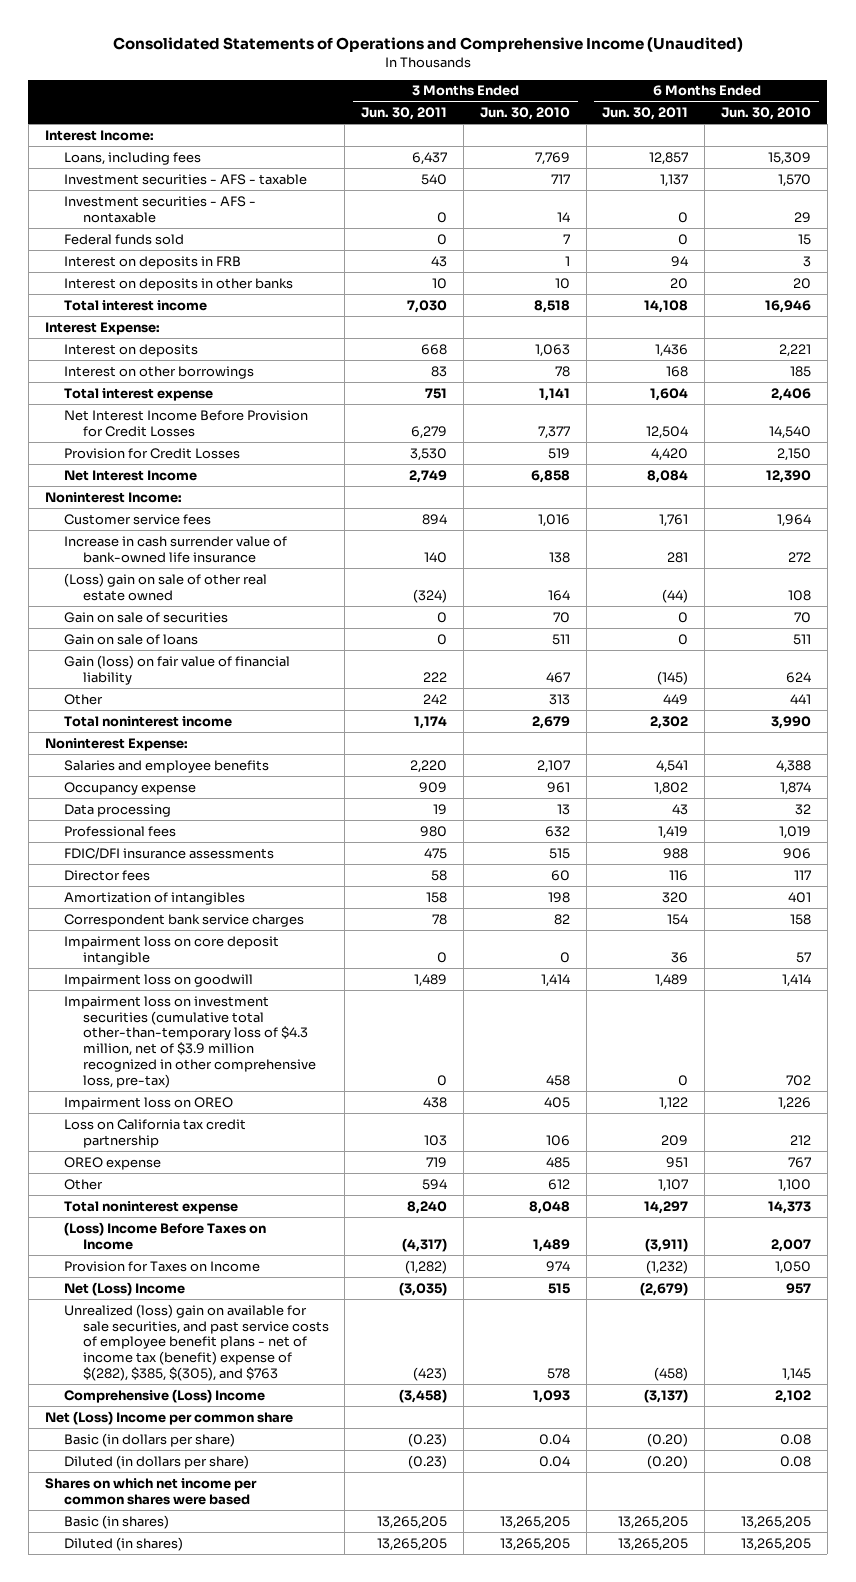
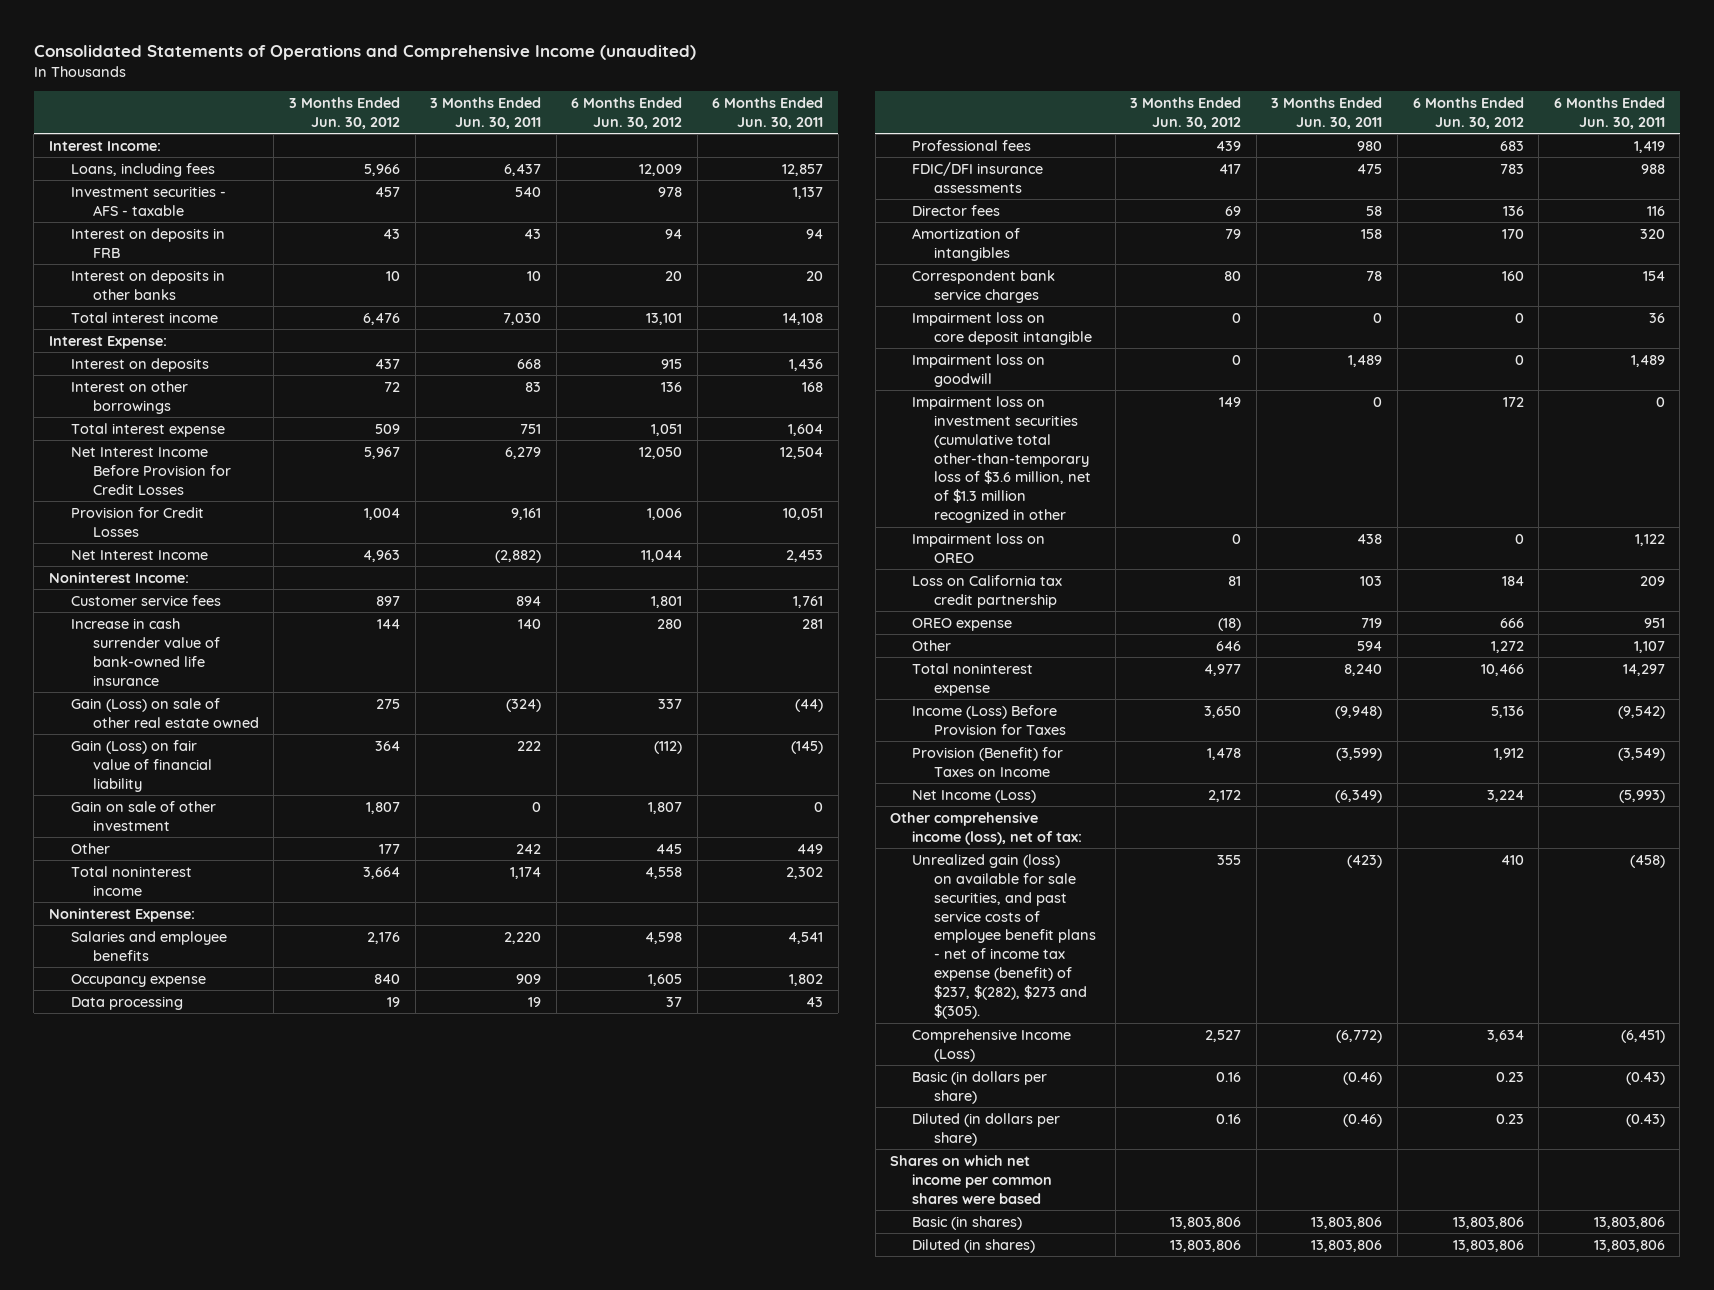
- Consolidated Statements of Operations and Comprehensive Income (Unaudited)
+ Consolidated Statements of Operations and Comprehensive Income (unaudited)
- | 3 Months Ended Jun. 30, 2011 | 3 Months Ended Jun. 30, 2010 | 6 Months Ended Jun. 30, 2011 | 6 Months Ended Jun. 30, 2010
+ | 3 Months Ended Jun. 30, 2012 | 3 Months Ended Jun. 30, 2011 | 6 Months Ended Jun. 30, 2012 | 6 Months Ended Jun. 30, 2011
- Investment securities - AFS - nontaxable | 0 | 14 | 0 | 29
- Federal funds sold | 0 | 7 | 0 | 15
- Provision for Credit Losses | 3,530 | 519 | 4,420 | 2,150
- Net Interest Income | 2,749 | 6,858 | 8,084 | 12,390
+ Provision for Credit Losses | 1,004 | 9,161 | 1,006 | 10,051
+ Net Interest Income | 4,963 | (2,882) | 11,044 | 2,453
- (Loss) gain on sale of other real estate owned | (324) | 164 | (44) | 108
- Gain on sale of securities | 0 | 70 | 0 | 70
- Gain on sale of loans | 0 | 511 | 0 | 511
- Gain (loss) on fair value of financial liability | 222 | 467 | (145) | 624
+ Gain (Loss) on sale of other real estate owned | 275 | (324) | 337 | (44)
+ Gain (Loss) on fair value of financial liability | 364 | 222 | (112) | (145)
+ Gain on sale of other investment | 1,807 | 0 | 1,807 | 0
- Impairment loss on investment securities (cumulative total other-than-temporary loss of $4.3 million, net of $3.9 million recognized in other comprehensive loss, pre-tax) | 0 | 458 | 0 | 702
+ Impairment loss on investment securities (cumulative total other-than-temporary loss of $3.6 million, net of $1.3 million recognized in other | 149 | 0 | 172 | 0
- (Loss) Income Before Taxes on Income | (4,317) | 1,489 | (3,911) | 2,007
- Provision for Taxes on Income | (1,282) | 974 | (1,232) | 1,050
- Net (Loss) Income | (3,035) | 515 | (2,679) | 957
- Unrealized (loss) gain on available for sale securities, and past service costs of employee benefit plans - net of income tax (benefit) expense of $(282), $385, $(305), and $763 | (423) | 578 | (458) | 1,145
- Comprehensive (Loss) Income | (3,458) | 1,093 | (3,137) | 2,102
- Net (Loss) Income per common share
- Basic (in dollars per share) | (0.23) | 0.04 | (0.20) | 0.08
- Diluted (in dollars per share) | (0.23) | 0.04 | (0.20) | 0.08
+ Income (Loss) Before Provision for Taxes | 3,650 | (9,948) | 5,136 | (9,542)
+ Provision (Benefit) for Taxes on Income | 1,478 | (3,599) | 1,912 | (3,549)
+ Net Income (Loss) | 2,172 | (6,349) | 3,224 | (5,993)
+ Other comprehensive income (loss), net of tax:
+ Unrealized gain (loss) on available for sale securities, and past service costs of employee benefit plans - net of income tax expense (benefit) of $237, $(282), $273 and $(305). | 355 | (423) | 410 | (458)
+ Comprehensive Income (Loss) | 2,527 | (6,772) | 3,634 | (6,451)
+ Basic (in dollars per share) | 0.16 | (0.46) | 0.23 | (0.43)
+ Diluted (in dollars per share) | 0.16 | (0.46) | 0.23 | (0.43)
- Basic (in shares) | 13,265,205 | 13,265,205 | 13,265,205 | 13,265,205
- Diluted (in shares) | 13,265,205 | 13,265,205 | 13,265,205 | 13,265,205
+ Basic (in shares) | 13,803,806 | 13,803,806 | 13,803,806 | 13,803,806
+ Diluted (in shares) | 13,803,806 | 13,803,806 | 13,803,806 | 13,803,806

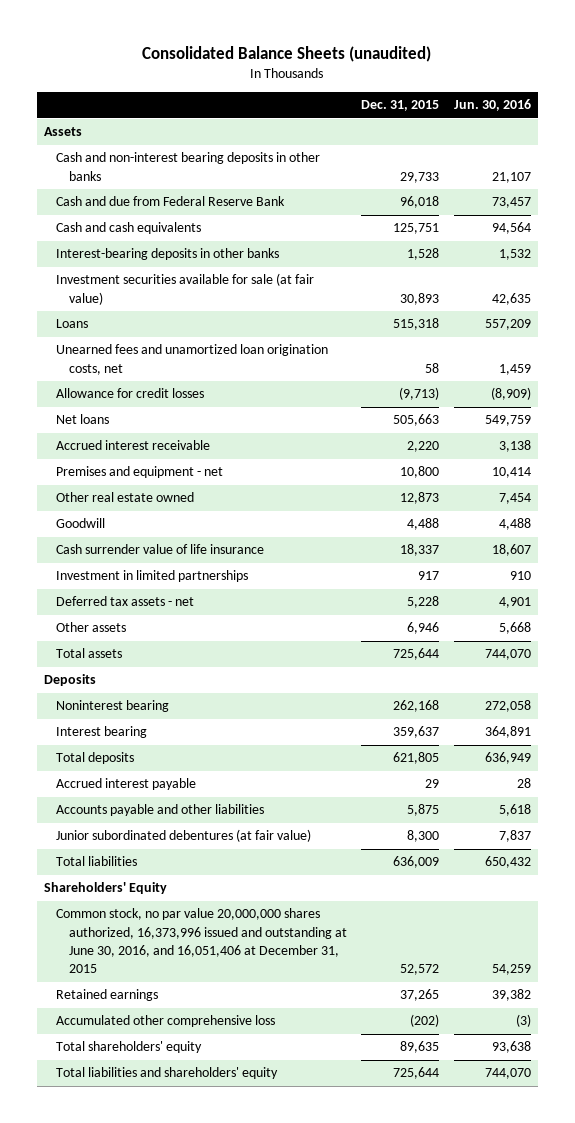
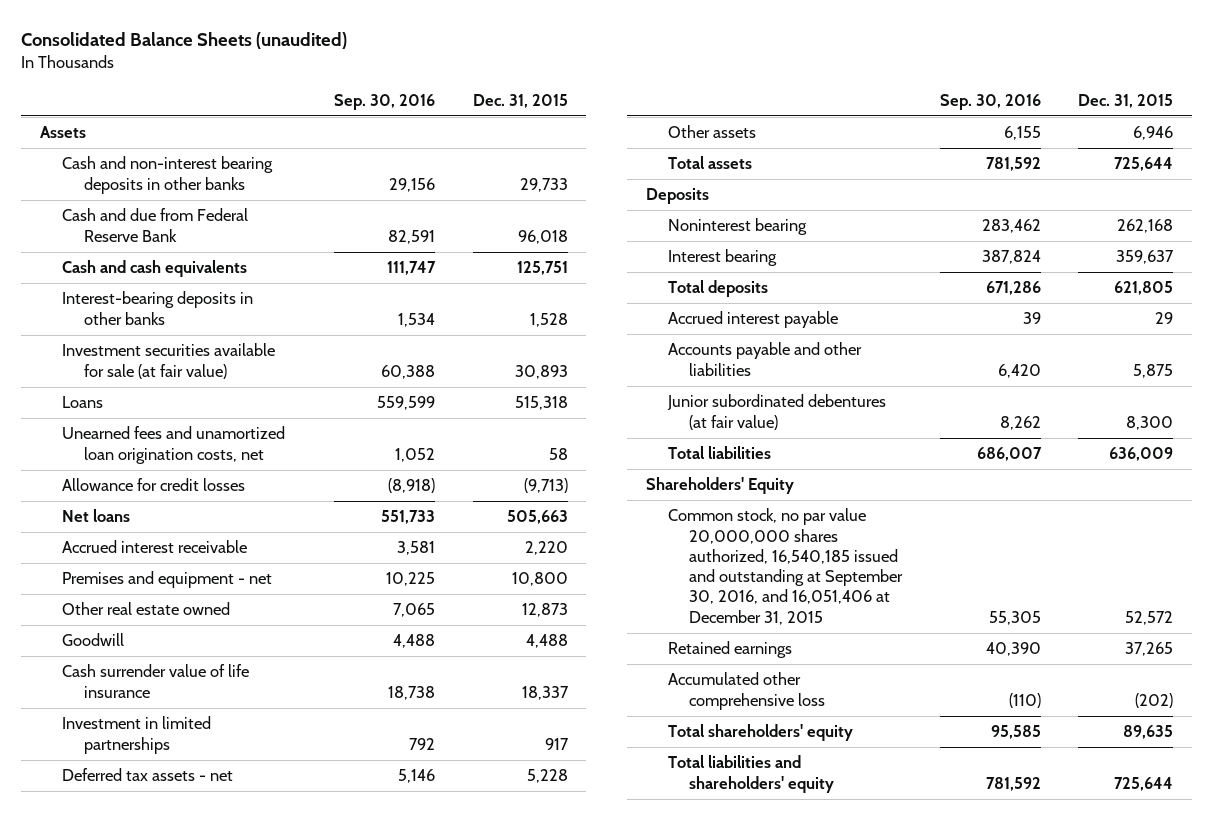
- | Dec. 31, 2015 | Jun. 30, 2016
+ | Sep. 30, 2016 | Dec. 31, 2015
- Common stock, no par value 20,000,000 shares authorized, 16,373,996 issued and outstanding at June 30, 2016, and 16,051,406 at December 31, 2015 | 52,572 | 54,259
+ Common stock, no par value 20,000,000 shares authorized, 16,540,185 issued and outstanding at September 30, 2016, and 16,051,406 at December 31, 2015 | 55,305 | 52,572

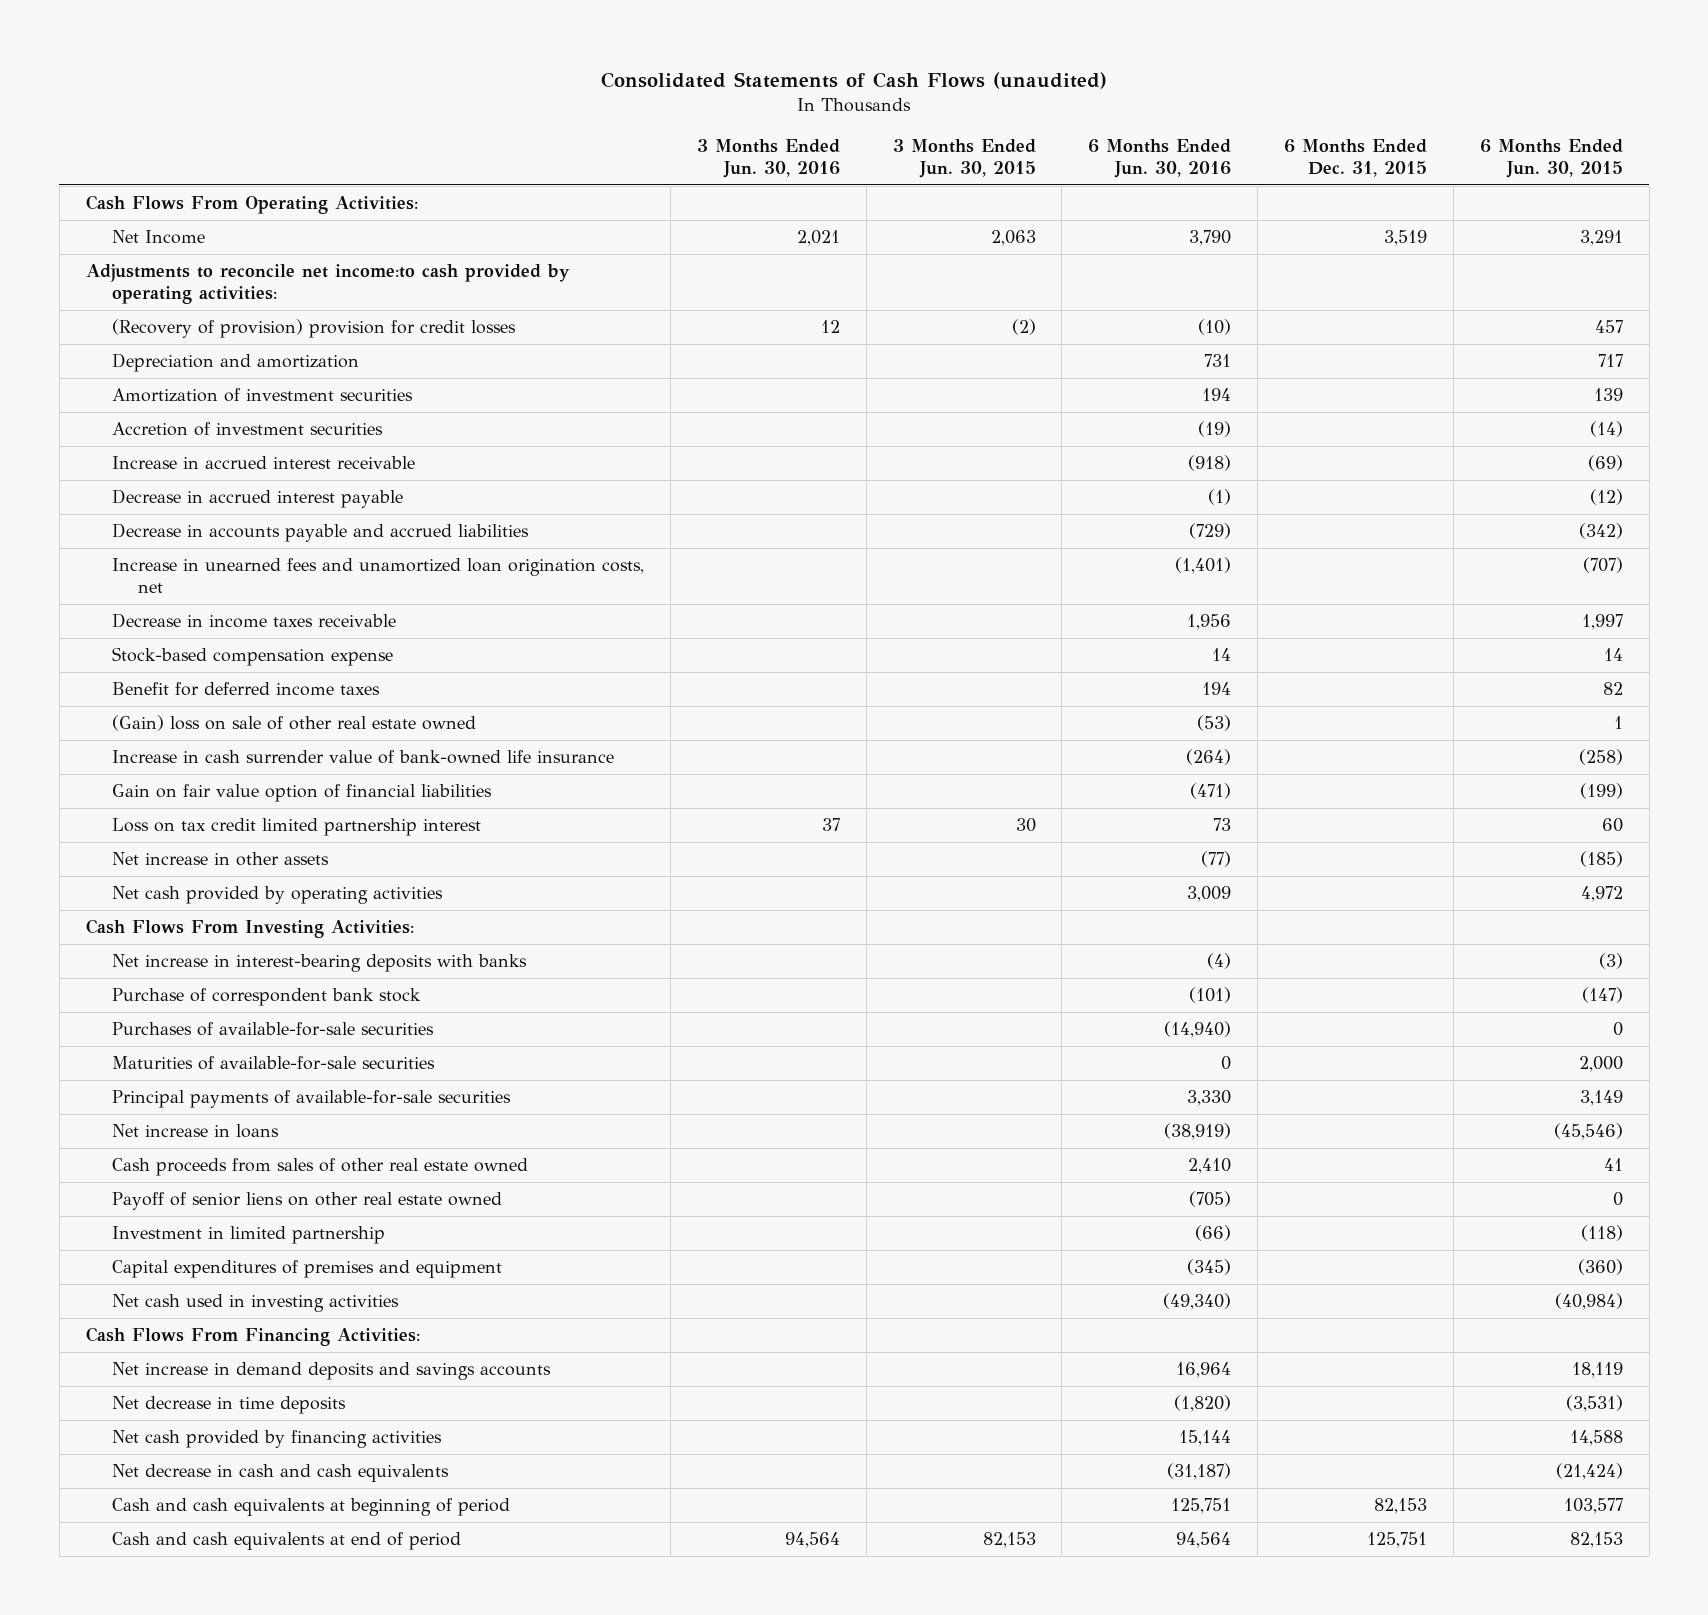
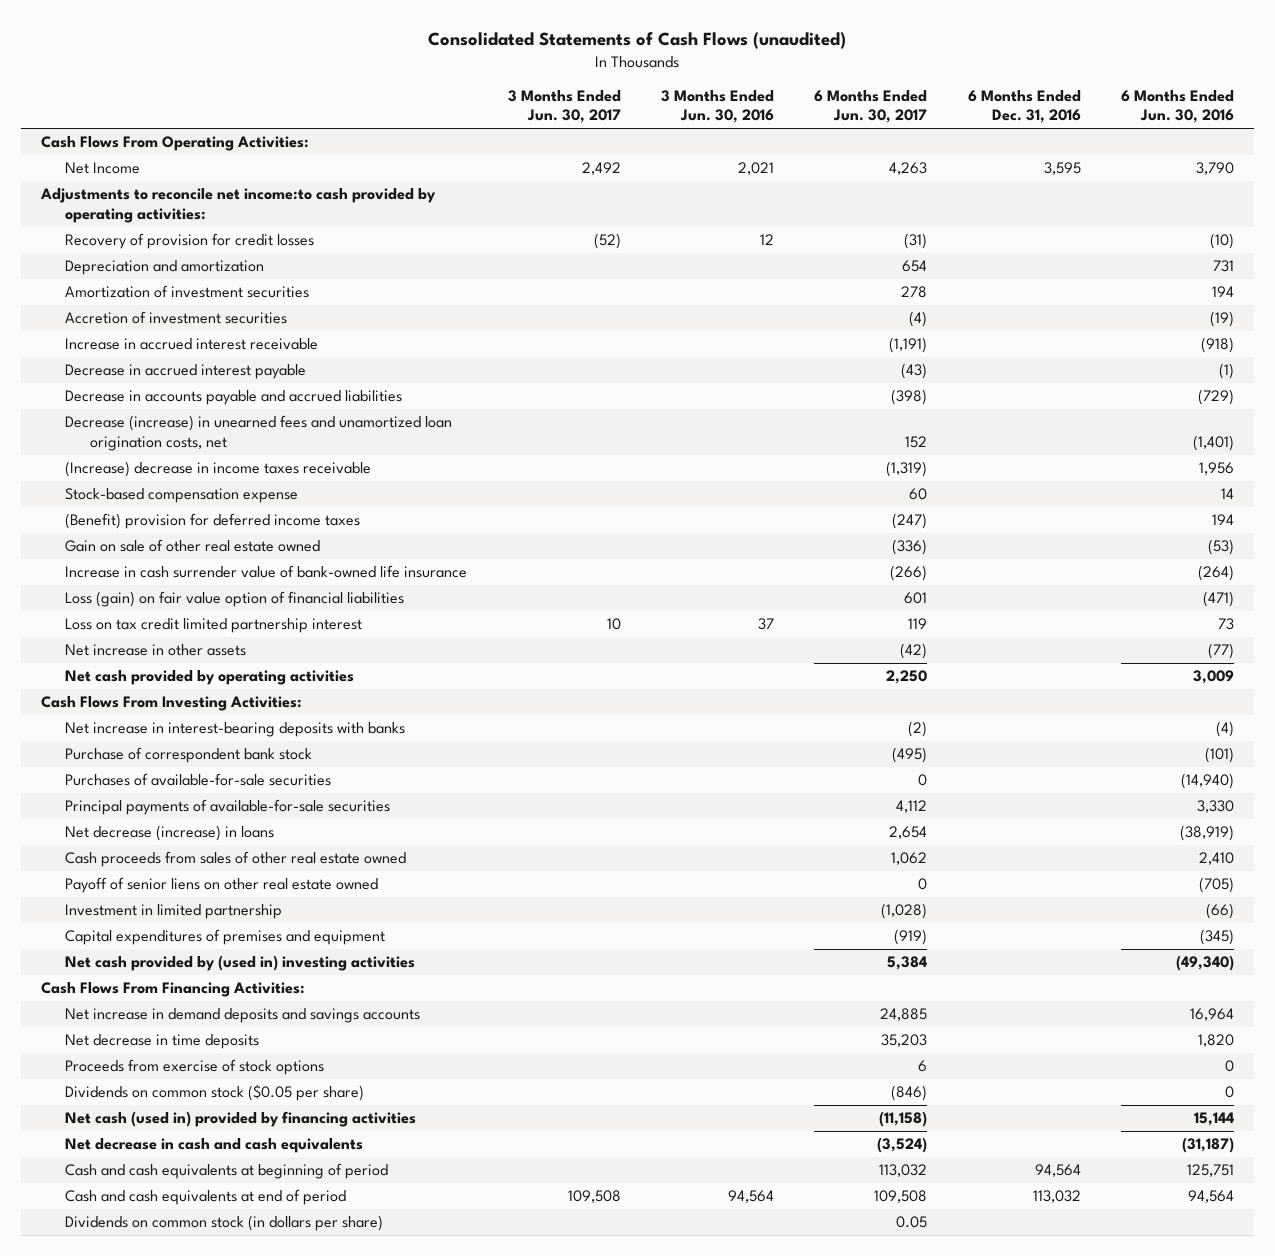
- | 3 Months Ended Jun. 30, 2016 | 3 Months Ended Jun. 30, 2015 | 6 Months Ended Jun. 30, 2016 | 6 Months Ended Dec. 31, 2015 | 6 Months Ended Jun. 30, 2015
+ | 3 Months Ended Jun. 30, 2017 | 3 Months Ended Jun. 30, 2016 | 6 Months Ended Jun. 30, 2017 | 6 Months Ended Dec. 31, 2016 | 6 Months Ended Jun. 30, 2016
- (Recovery of provision) provision for credit losses | 12 | (2) | (10) | | 457
+ Recovery of provision for credit losses | (52) | 12 | (31) | | (10)
- Increase in unearned fees and unamortized loan origination costs, net | | | (1,401) | | (707)
- Decrease in income taxes receivable | | | 1,956 | | 1,997
+ Decrease (increase) in unearned fees and unamortized loan origination costs, net | | | 152 | | (1,401)
+ (Increase) decrease in income taxes receivable | | | (1,319) | | 1,956
- Benefit for deferred income taxes | | | 194 | | 82
- (Gain) loss on sale of other real estate owned | | | (53) | | 1
+ (Benefit) provision for deferred income taxes | | | (247) | | 194
+ Gain on sale of other real estate owned | | | (336) | | (53)
- Gain on fair value option of financial liabilities | | | (471) | | (199)
+ Loss (gain) on fair value option of financial liabilities | | | 601 | | (471)
- Maturities of available-for-sale securities | | | 0 | | 2,000
- Net increase in loans | | | (38,919) | | (45,546)
+ Net decrease (increase) in loans | | | 2,654 | | (38,919)
- Net cash used in investing activities | | | (49,340) | | (40,984)
+ Net cash provided by (used in) investing activities | | | 5,384 | | (49,340)
- Net decrease in time deposits | | | (1,820) | | (3,531)
- Net cash provided by financing activities | | | 15,144 | | 14,588
+ Net decrease in time deposits | | | 35,203 | | 1,820
+ Proceeds from exercise of stock options | | | 6 | | 0
+ Dividends on common stock ($0.05 per share) | | | (846) | | 0
+ Net cash (used in) provided by financing activities | | | (11,158) | | 15,144
+ Dividends on common stock (in dollars per share) | | | 0.05 | |

